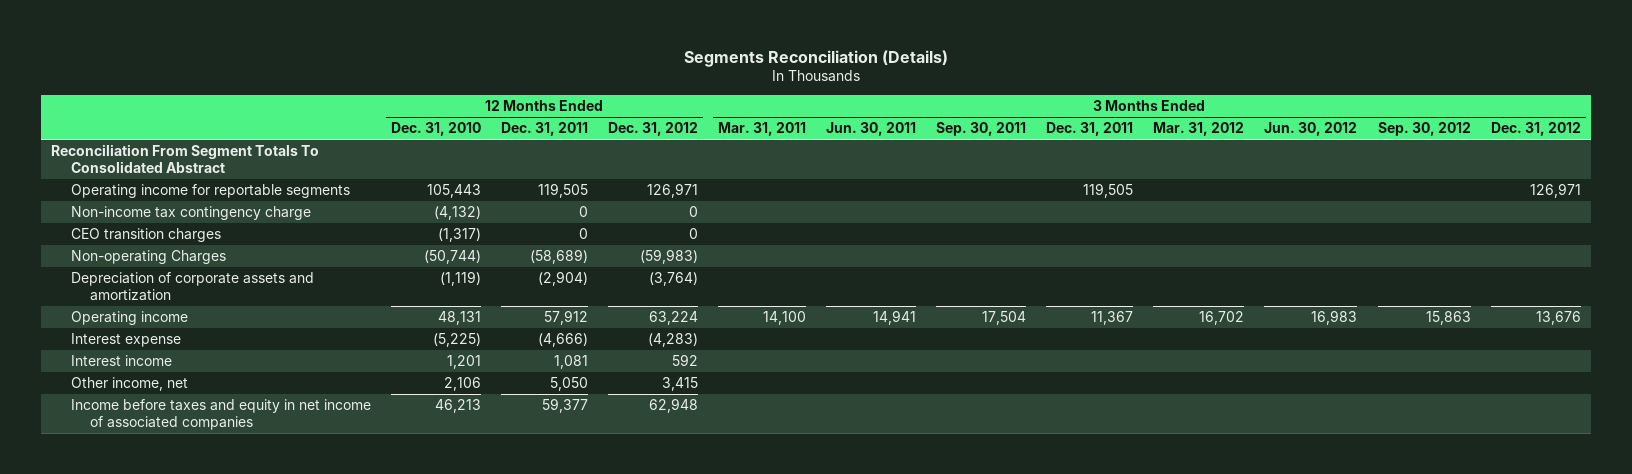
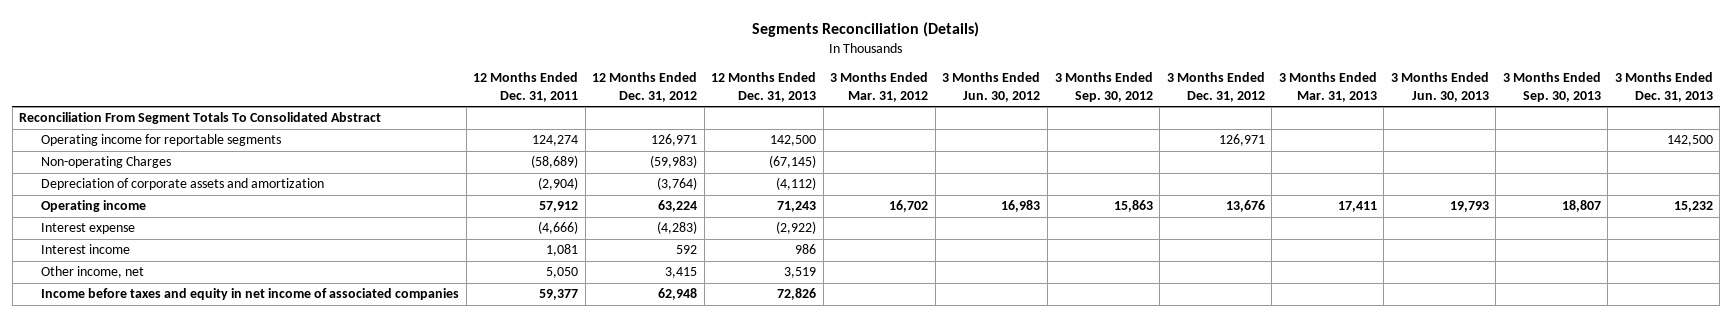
- | 12 Months Ended Dec. 31, 2010 | 12 Months Ended Dec. 31, 2011 | 12 Months Ended Dec. 31, 2012 | 3 Months Ended Mar. 31, 2011 | 3 Months Ended Jun. 30, 2011 | 3 Months Ended Sep. 30, 2011 | 3 Months Ended Dec. 31, 2011 | 3 Months Ended Mar. 31, 2012 | 3 Months Ended Jun. 30, 2012 | 3 Months Ended Sep. 30, 2012 | 3 Months Ended Dec. 31, 2012
+ | 12 Months Ended Dec. 31, 2011 | 12 Months Ended Dec. 31, 2012 | 12 Months Ended Dec. 31, 2013 | 3 Months Ended Mar. 31, 2012 | 3 Months Ended Jun. 30, 2012 | 3 Months Ended Sep. 30, 2012 | 3 Months Ended Dec. 31, 2012 | 3 Months Ended Mar. 31, 2013 | 3 Months Ended Jun. 30, 2013 | 3 Months Ended Sep. 30, 2013 | 3 Months Ended Dec. 31, 2013
- Operating income for reportable segments | 105,443 | 119,505 | 126,971 | | | | 119,505 | | | | 126,971
- Non-income tax contingency charge | (4,132) | 0 | 0 | | | | | | | |
- CEO transition charges | (1,317) | 0 | 0 | | | | | | | |
+ Operating income for reportable segments | 124,274 | 126,971 | 142,500 | | | | 126,971 | | | | 142,500

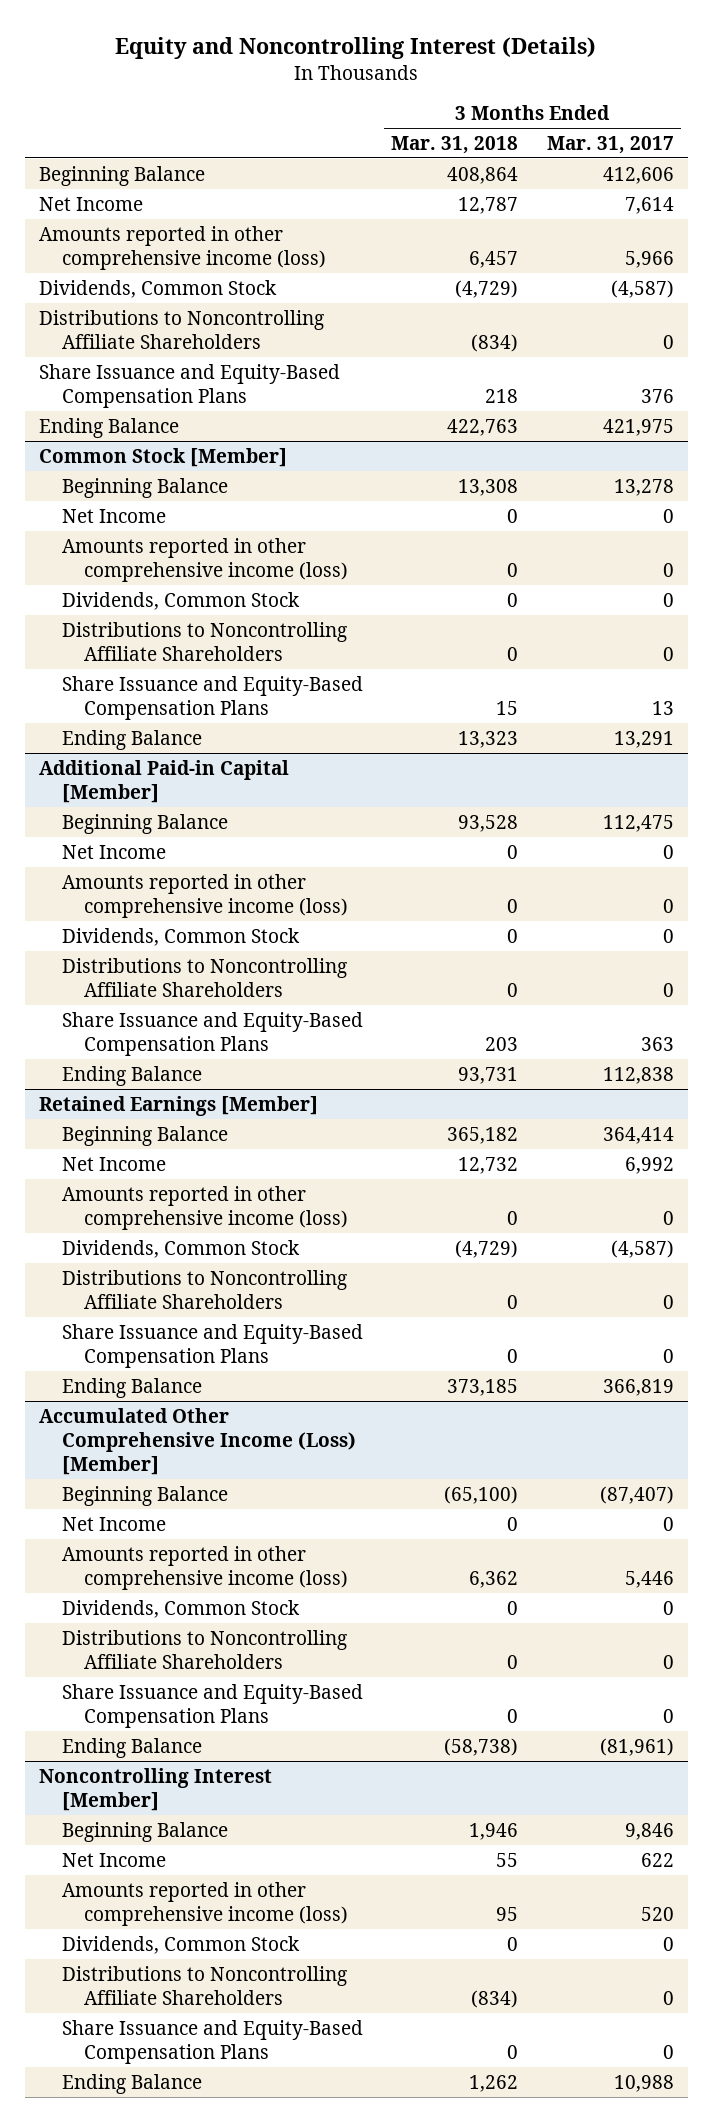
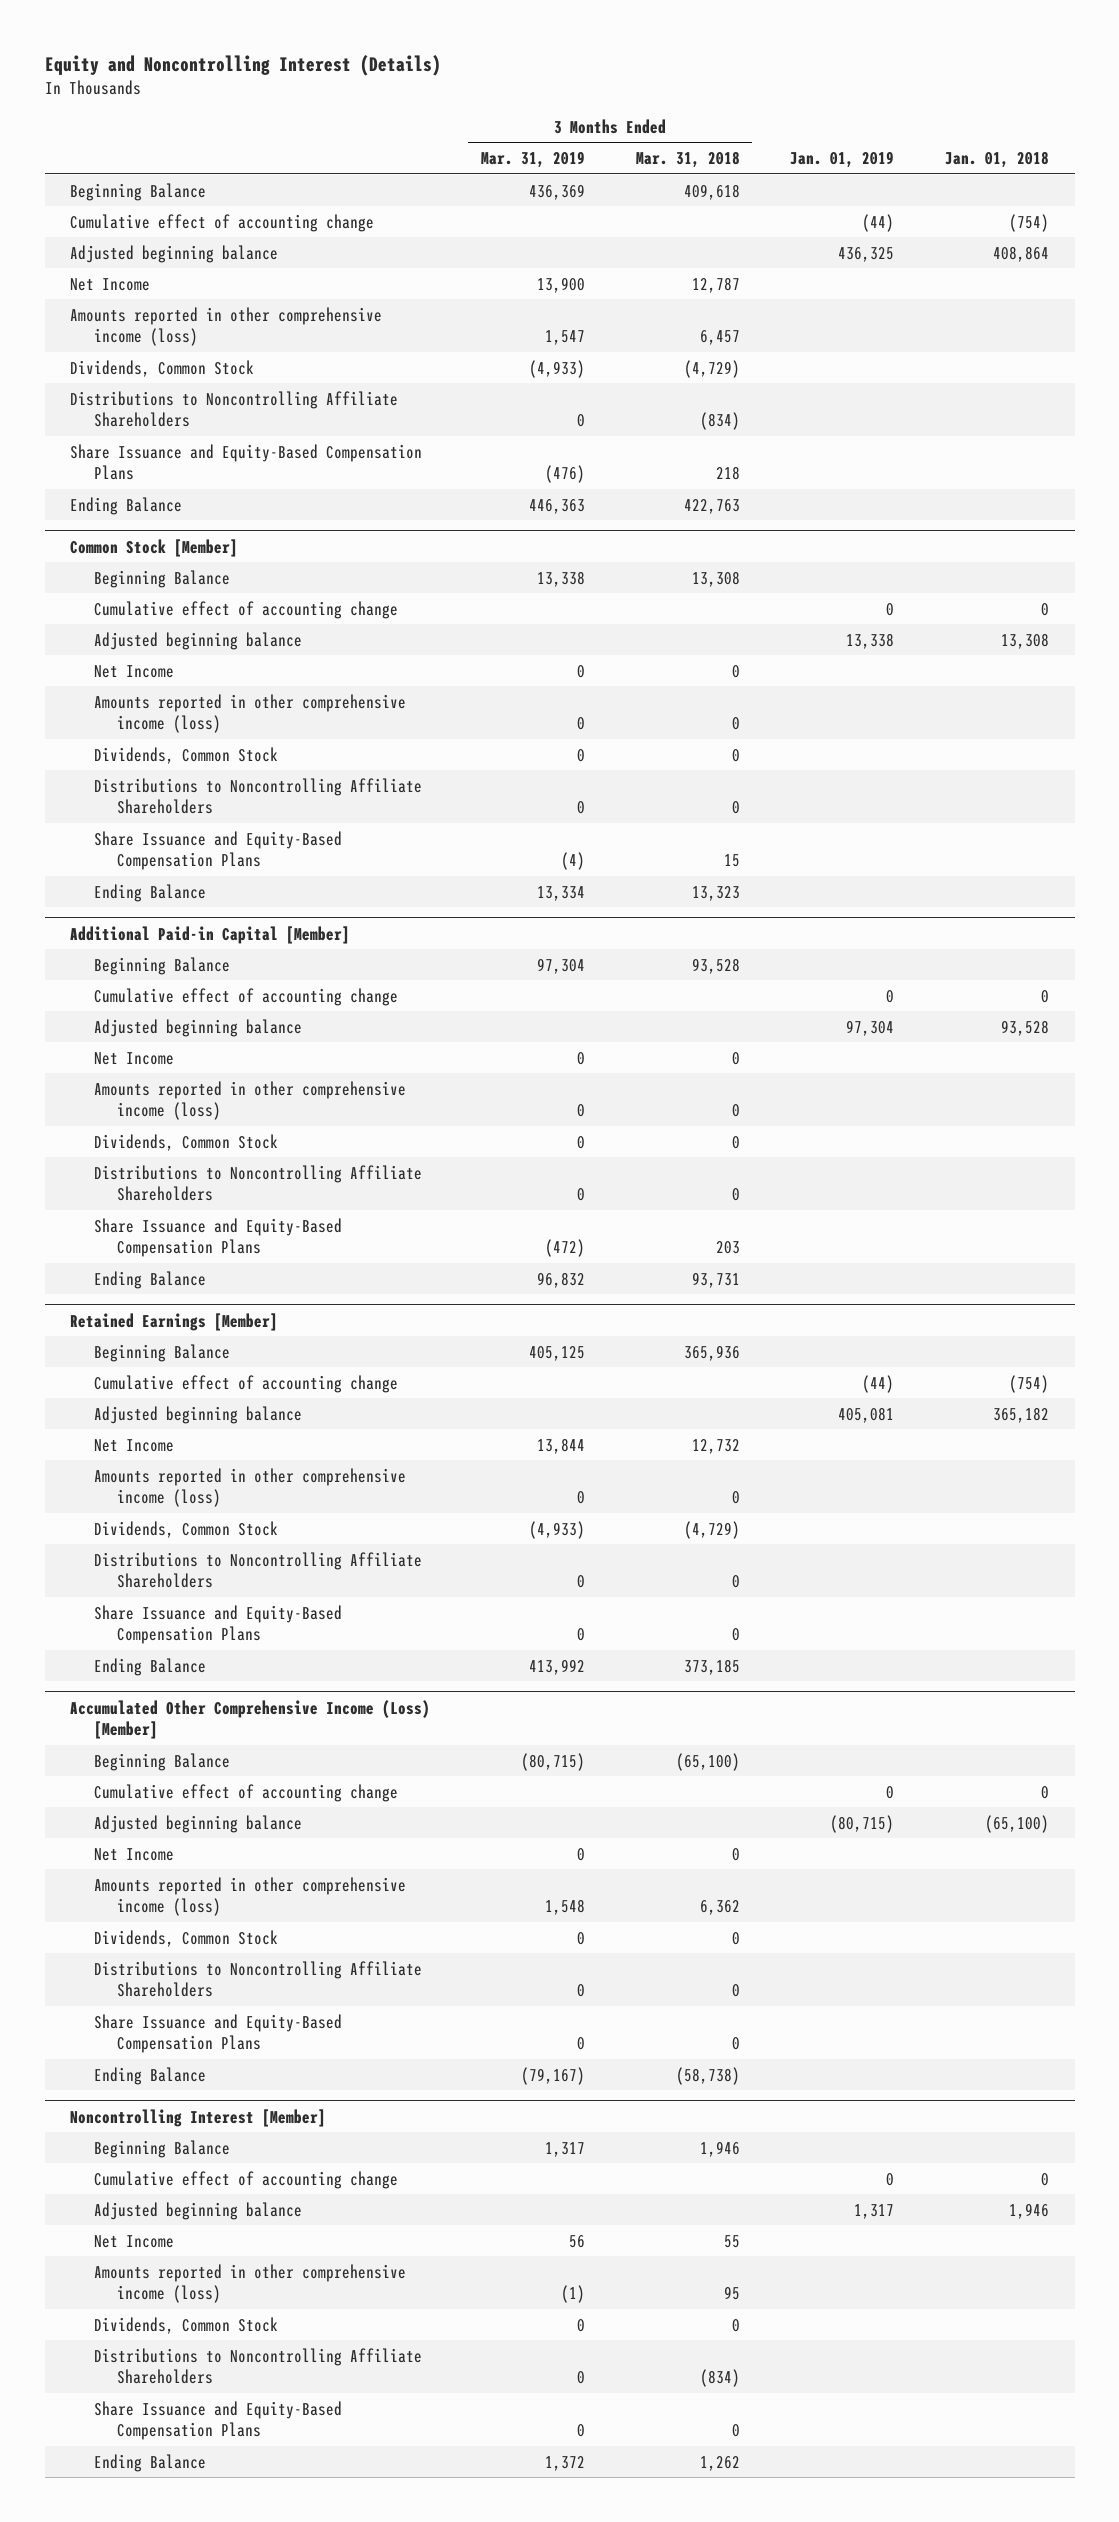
- | 3 Months Ended Mar. 31, 2018 | 3 Months Ended Mar. 31, 2017
+ | 3 Months Ended Mar. 31, 2019 | 3 Months Ended Mar. 31, 2018 | Jan. 01, 2019 | Jan. 01, 2018
- Beginning Balance | 408,864 | 412,606
+ Beginning Balance | 436,369 | 409,618 | |
+ Cumulative effect of accounting change | | | (44) | (754)
+ Adjusted beginning balance | | | 436,325 | 408,864
@ Common Stock [Member]
+ Cumulative effect of accounting change | | | 0 | 0
+ Adjusted beginning balance | | | 13,338 | 13,308
@ Additional Paid-in Capital [Member]
+ Cumulative effect of accounting change | | | 0 | 0
+ Adjusted beginning balance | | | 97,304 | 93,528
@ Retained Earnings [Member]
- Beginning Balance | 365,182 | 364,414
+ Beginning Balance | 405,125 | 365,936 | |
+ Cumulative effect of accounting change | | | (44) | (754)
+ Adjusted beginning balance | | | 405,081 | 365,182
@ Accumulated Other Comprehensive Income (Loss) [Member]
+ Cumulative effect of accounting change | | | 0 | 0
+ Adjusted beginning balance | | | (80,715) | (65,100)
@ Noncontrolling Interest [Member]
+ Cumulative effect of accounting change | | | 0 | 0
+ Adjusted beginning balance | | | 1,317 | 1,946

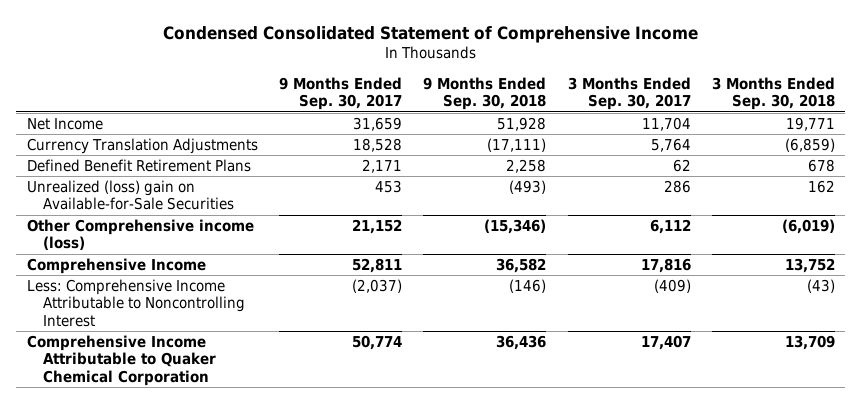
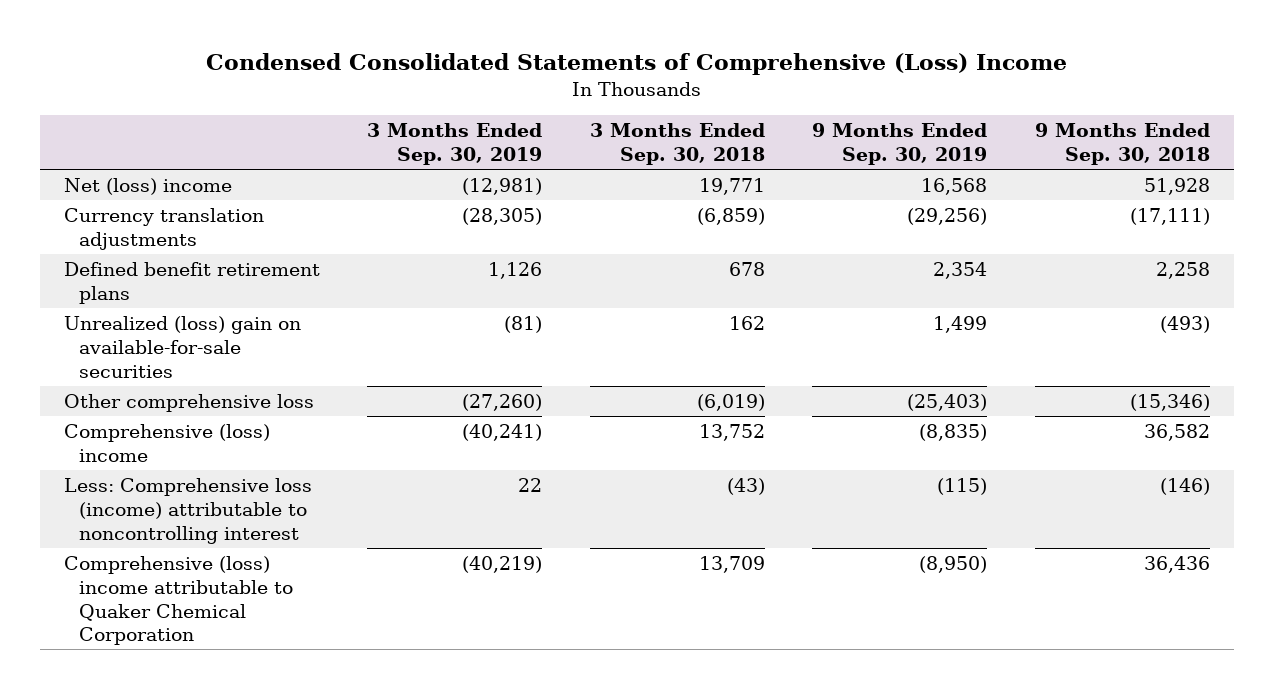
- Condensed Consolidated Statement of Comprehensive Income
+ Condensed Consolidated Statements of Comprehensive (Loss) Income
- | 9 Months Ended Sep. 30, 2017 | 9 Months Ended Sep. 30, 2018 | 3 Months Ended Sep. 30, 2017 | 3 Months Ended Sep. 30, 2018
+ | 3 Months Ended Sep. 30, 2019 | 3 Months Ended Sep. 30, 2018 | 9 Months Ended Sep. 30, 2019 | 9 Months Ended Sep. 30, 2018
- Net Income | 31,659 | 51,928 | 11,704 | 19,771
- Currency Translation Adjustments | 18,528 | (17,111) | 5,764 | (6,859)
- Defined Benefit Retirement Plans | 2,171 | 2,258 | 62 | 678
- Unrealized (loss) gain on Available-for-Sale Securities | 453 | (493) | 286 | 162
- Other Comprehensive income (loss) | 21,152 | (15,346) | 6,112 | (6,019)
- Comprehensive Income | 52,811 | 36,582 | 17,816 | 13,752
- Less: Comprehensive Income Attributable to Noncontrolling Interest | (2,037) | (146) | (409) | (43)
- Comprehensive Income Attributable to Quaker Chemical Corporation | 50,774 | 36,436 | 17,407 | 13,709
+ Net (loss) income | (12,981) | 19,771 | 16,568 | 51,928
+ Currency translation adjustments | (28,305) | (6,859) | (29,256) | (17,111)
+ Defined benefit retirement plans | 1,126 | 678 | 2,354 | 2,258
+ Unrealized (loss) gain on available-for-sale securities | (81) | 162 | 1,499 | (493)
+ Other comprehensive loss | (27,260) | (6,019) | (25,403) | (15,346)
+ Comprehensive (loss) income | (40,241) | 13,752 | (8,835) | 36,582
+ Less: Comprehensive loss (income) attributable to noncontrolling interest | 22 | (43) | (115) | (146)
+ Comprehensive (loss) income attributable to Quaker Chemical Corporation | (40,219) | 13,709 | (8,950) | 36,436

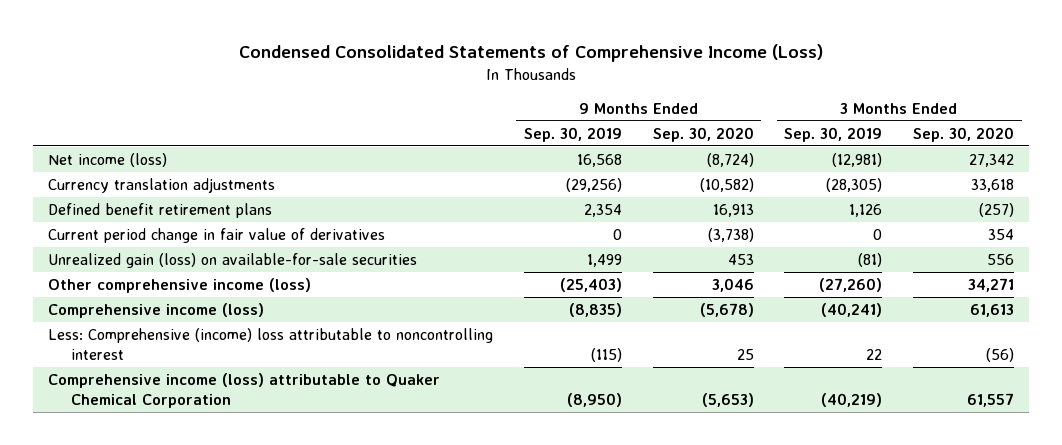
- Condensed Consolidated Statements of Comprehensive (Loss) Income
+ Condensed Consolidated Statements of Comprehensive Income (Loss)
- | 3 Months Ended Sep. 30, 2019 | 3 Months Ended Sep. 30, 2018 | 9 Months Ended Sep. 30, 2019 | 9 Months Ended Sep. 30, 2018
+ | 9 Months Ended Sep. 30, 2019 | 9 Months Ended Sep. 30, 2020 | 3 Months Ended Sep. 30, 2019 | 3 Months Ended Sep. 30, 2020
- Net (loss) income | (12,981) | 19,771 | 16,568 | 51,928
+ Net income (loss) | 16,568 | (8,724) | (12,981) | 27,342
- Unrealized (loss) gain on available-for-sale securities | (81) | 162 | 1,499 | (493)
- Other comprehensive loss | (27,260) | (6,019) | (25,403) | (15,346)
- Comprehensive (loss) income | (40,241) | 13,752 | (8,835) | 36,582
- Less: Comprehensive loss (income) attributable to noncontrolling interest | 22 | (43) | (115) | (146)
- Comprehensive (loss) income attributable to Quaker Chemical Corporation | (40,219) | 13,709 | (8,950) | 36,436
+ Current period change in fair value of derivatives | 0 | (3,738) | 0 | 354
+ Unrealized gain (loss) on available-for-sale securities | 1,499 | 453 | (81) | 556
+ Other comprehensive income (loss) | (25,403) | 3,046 | (27,260) | 34,271
+ Comprehensive income (loss) | (8,835) | (5,678) | (40,241) | 61,613
+ Less: Comprehensive (income) loss attributable to noncontrolling interest | (115) | 25 | 22 | (56)
+ Comprehensive income (loss) attributable to Quaker Chemical Corporation | (8,950) | (5,653) | (40,219) | 61,557

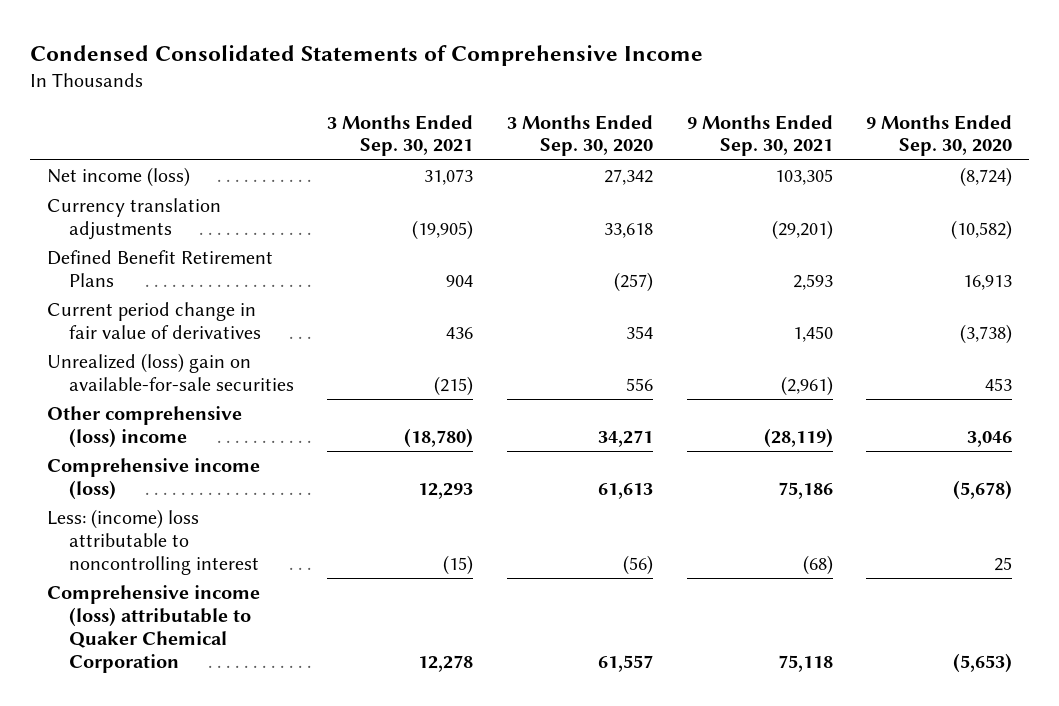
- Condensed Consolidated Statements of Comprehensive Income (Loss)
+ Condensed Consolidated Statements of Comprehensive Income
- | 9 Months Ended Sep. 30, 2019 | 9 Months Ended Sep. 30, 2020 | 3 Months Ended Sep. 30, 2019 | 3 Months Ended Sep. 30, 2020
+ | 3 Months Ended Sep. 30, 2021 | 3 Months Ended Sep. 30, 2020 | 9 Months Ended Sep. 30, 2021 | 9 Months Ended Sep. 30, 2020
- Defined benefit retirement plans | 2,354 | 16,913 | 1,126 | (257)
+ Defined Benefit Retirement Plans | 904 | (257) | 2,593 | 16,913
- Unrealized gain (loss) on available-for-sale securities | 1,499 | 453 | (81) | 556
- Other comprehensive income (loss) | (25,403) | 3,046 | (27,260) | 34,271
+ Unrealized (loss) gain on available-for-sale securities | (215) | 556 | (2,961) | 453
+ Other comprehensive (loss) income | (18,780) | 34,271 | (28,119) | 3,046
- Less: Comprehensive (income) loss attributable to noncontrolling interest | (115) | 25 | 22 | (56)
+ Less: (income) loss attributable to noncontrolling interest | (15) | (56) | (68) | 25

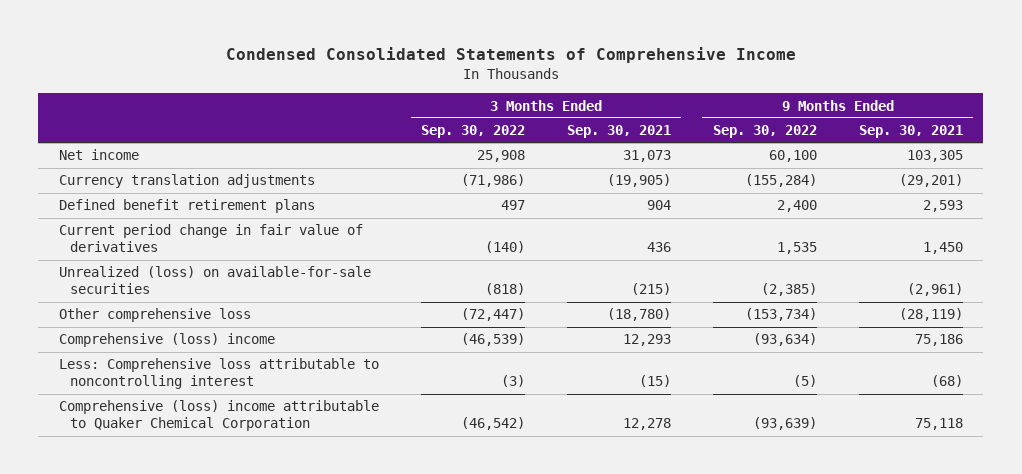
- | 3 Months Ended Sep. 30, 2021 | 3 Months Ended Sep. 30, 2020 | 9 Months Ended Sep. 30, 2021 | 9 Months Ended Sep. 30, 2020
+ | 3 Months Ended Sep. 30, 2022 | 3 Months Ended Sep. 30, 2021 | 9 Months Ended Sep. 30, 2022 | 9 Months Ended Sep. 30, 2021
- Net income (loss) | 31,073 | 27,342 | 103,305 | (8,724)
+ Net income | 25,908 | 31,073 | 60,100 | 103,305
- Defined Benefit Retirement Plans | 904 | (257) | 2,593 | 16,913
+ Defined benefit retirement plans | 497 | 904 | 2,400 | 2,593
- Unrealized (loss) gain on available-for-sale securities | (215) | 556 | (2,961) | 453
- Other comprehensive (loss) income | (18,780) | 34,271 | (28,119) | 3,046
- Comprehensive income (loss) | 12,293 | 61,613 | 75,186 | (5,678)
- Less: (income) loss attributable to noncontrolling interest | (15) | (56) | (68) | 25
- Comprehensive income (loss) attributable to Quaker Chemical Corporation | 12,278 | 61,557 | 75,118 | (5,653)
+ Unrealized (loss) on available-for-sale securities | (818) | (215) | (2,385) | (2,961)
+ Other comprehensive loss | (72,447) | (18,780) | (153,734) | (28,119)
+ Comprehensive (loss) income | (46,539) | 12,293 | (93,634) | 75,186
+ Less: Comprehensive loss attributable to noncontrolling interest | (3) | (15) | (5) | (68)
+ Comprehensive (loss) income attributable to Quaker Chemical Corporation | (46,542) | 12,278 | (93,639) | 75,118

